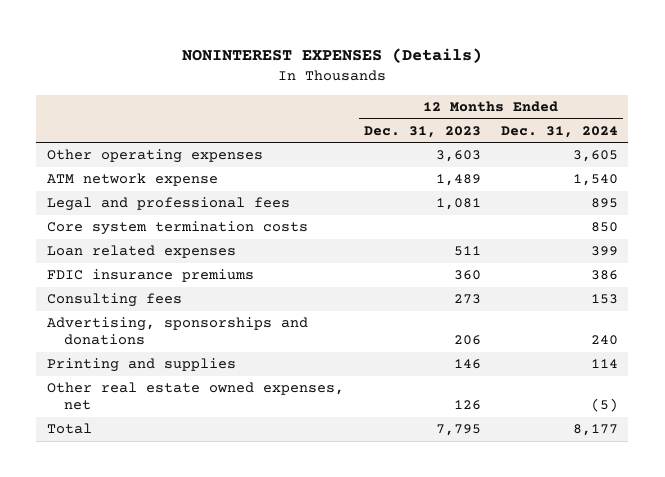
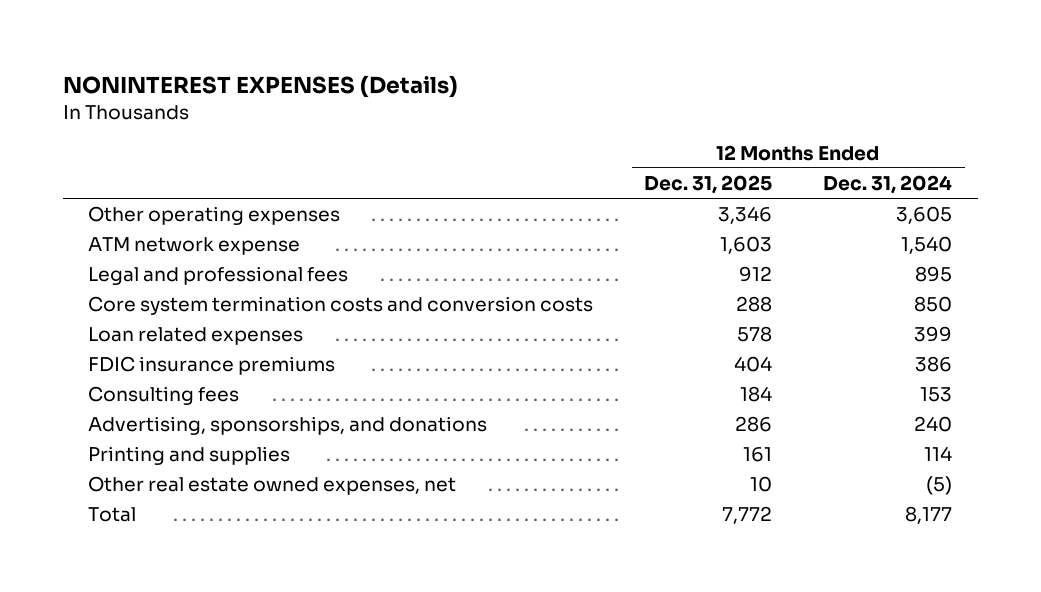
- | 12 Months Ended Dec. 31, 2023 | 12 Months Ended Dec. 31, 2024
+ | 12 Months Ended Dec. 31, 2025 | 12 Months Ended Dec. 31, 2024
- Core system termination costs | | 850
+ Core system termination costs and conversion costs | 288 | 850
- Advertising, sponsorships and donations | 206 | 240
+ Advertising, sponsorships, and donations | 286 | 240

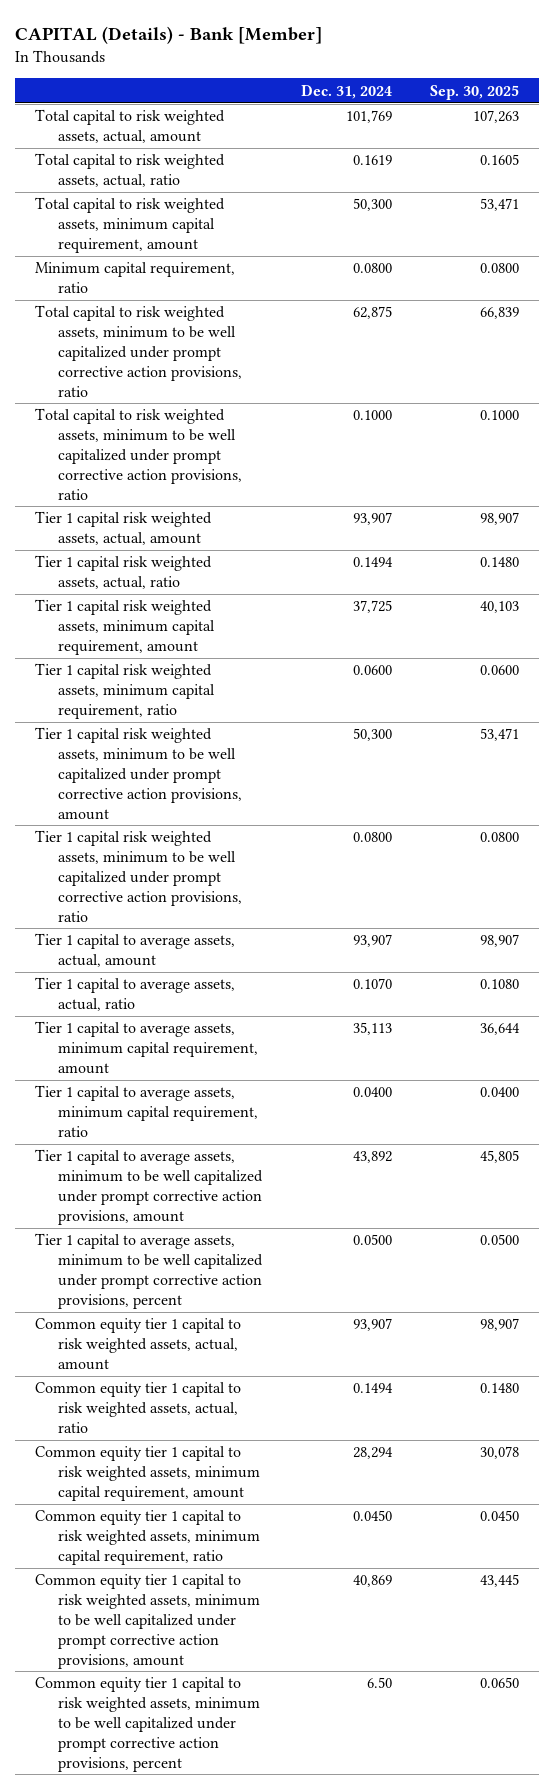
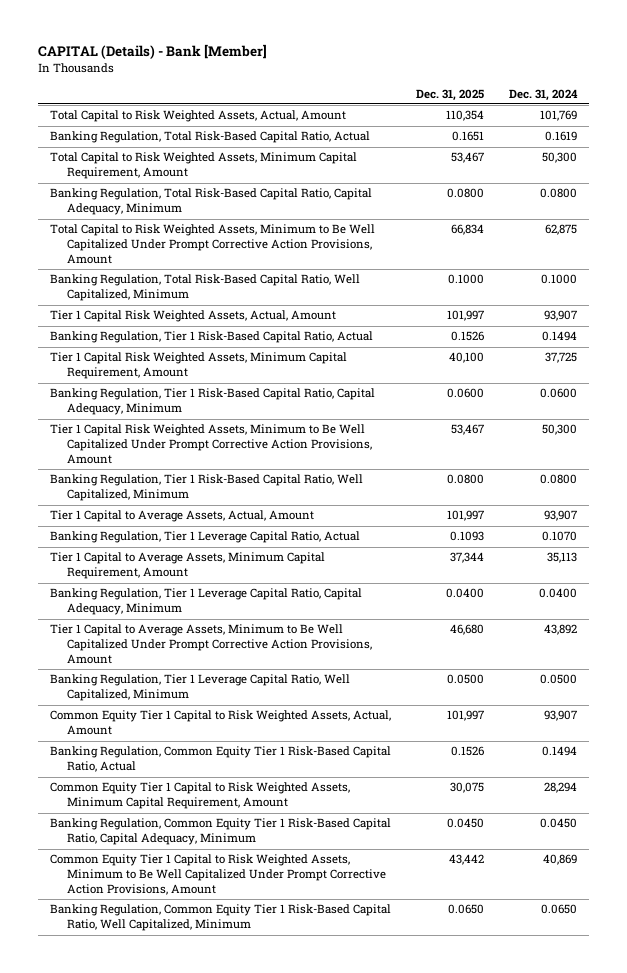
- | Dec. 31, 2024 | Sep. 30, 2025
+ | Dec. 31, 2025 | Dec. 31, 2024
- Total capital to risk weighted assets, actual, amount | 101,769 | 107,263
- Total capital to risk weighted assets, actual, ratio | 0.1619 | 0.1605
- Total capital to risk weighted assets, minimum capital requirement, amount | 50,300 | 53,471
- Minimum capital requirement, ratio | 0.0800 | 0.0800
- Total capital to risk weighted assets, minimum to be well capitalized under prompt corrective action provisions, ratio | 62,875 | 66,839
- Total capital to risk weighted assets, minimum to be well capitalized under prompt corrective action provisions, ratio | 0.1000 | 0.1000
- Tier 1 capital risk weighted assets, actual, amount | 93,907 | 98,907
- Tier 1 capital risk weighted assets, actual, ratio | 0.1494 | 0.1480
- Tier 1 capital risk weighted assets, minimum capital requirement, amount | 37,725 | 40,103
- Tier 1 capital risk weighted assets, minimum capital requirement, ratio | 0.0600 | 0.0600
- Tier 1 capital risk weighted assets, minimum to be well capitalized under prompt corrective action provisions, amount | 50,300 | 53,471
- Tier 1 capital risk weighted assets, minimum to be well capitalized under prompt corrective action provisions, ratio | 0.0800 | 0.0800
- Tier 1 capital to average assets, actual, amount | 93,907 | 98,907
- Tier 1 capital to average assets, actual, ratio | 0.1070 | 0.1080
- Tier 1 capital to average assets, minimum capital requirement, amount | 35,113 | 36,644
- Tier 1 capital to average assets, minimum capital requirement, ratio | 0.0400 | 0.0400
- Tier 1 capital to average assets, minimum to be well capitalized under prompt corrective action provisions, amount | 43,892 | 45,805
- Tier 1 capital to average assets, minimum to be well capitalized under prompt corrective action provisions, percent | 0.0500 | 0.0500
- Common equity tier 1 capital to risk weighted assets, actual, amount | 93,907 | 98,907
- Common equity tier 1 capital to risk weighted assets, actual, ratio | 0.1494 | 0.1480
- Common equity tier 1 capital to risk weighted assets, minimum capital requirement, amount | 28,294 | 30,078
- Common equity tier 1 capital to risk weighted assets, minimum capital requirement, ratio | 0.0450 | 0.0450
- Common equity tier 1 capital to risk weighted assets, minimum to be well capitalized under prompt corrective action provisions, amount | 40,869 | 43,445
- Common equity tier 1 capital to risk weighted assets, minimum to be well capitalized under prompt corrective action provisions, percent | 6.50 | 0.0650
+ Total Capital to Risk Weighted Assets, Actual, Amount | 110,354 | 101,769
+ Banking Regulation, Total Risk-Based Capital Ratio, Actual | 0.1651 | 0.1619
+ Total Capital to Risk Weighted Assets, Minimum Capital Requirement, Amount | 53,467 | 50,300
+ Banking Regulation, Total Risk-Based Capital Ratio, Capital Adequacy, Minimum | 0.0800 | 0.0800
+ Total Capital to Risk Weighted Assets, Minimum to Be Well Capitalized Under Prompt Corrective Action Provisions, Amount | 66,834 | 62,875
+ Banking Regulation, Total Risk-Based Capital Ratio, Well Capitalized, Minimum | 0.1000 | 0.1000
+ Tier 1 Capital Risk Weighted Assets, Actual, Amount | 101,997 | 93,907
+ Banking Regulation, Tier 1 Risk-Based Capital Ratio, Actual | 0.1526 | 0.1494
+ Tier 1 Capital Risk Weighted Assets, Minimum Capital Requirement, Amount | 40,100 | 37,725
+ Banking Regulation, Tier 1 Risk-Based Capital Ratio, Capital Adequacy, Minimum | 0.0600 | 0.0600
+ Tier 1 Capital Risk Weighted Assets, Minimum to Be Well Capitalized Under Prompt Corrective Action Provisions, Amount | 53,467 | 50,300
+ Banking Regulation, Tier 1 Risk-Based Capital Ratio, Well Capitalized, Minimum | 0.0800 | 0.0800
+ Tier 1 Capital to Average Assets, Actual, Amount | 101,997 | 93,907
+ Banking Regulation, Tier 1 Leverage Capital Ratio, Actual | 0.1093 | 0.1070
+ Tier 1 Capital to Average Assets, Minimum Capital Requirement, Amount | 37,344 | 35,113
+ Banking Regulation, Tier 1 Leverage Capital Ratio, Capital Adequacy, Minimum | 0.0400 | 0.0400
+ Tier 1 Capital to Average Assets, Minimum to Be Well Capitalized Under Prompt Corrective Action Provisions, Amount | 46,680 | 43,892
+ Banking Regulation, Tier 1 Leverage Capital Ratio, Well Capitalized, Minimum | 0.0500 | 0.0500
+ Common Equity Tier 1 Capital to Risk Weighted Assets, Actual, Amount | 101,997 | 93,907
+ Banking Regulation, Common Equity Tier 1 Risk-Based Capital Ratio, Actual | 0.1526 | 0.1494
+ Common Equity Tier 1 Capital to Risk Weighted Assets, Minimum Capital Requirement, Amount | 30,075 | 28,294
+ Banking Regulation, Common Equity Tier 1 Risk-Based Capital Ratio, Capital Adequacy, Minimum | 0.0450 | 0.0450
+ Common Equity Tier 1 Capital to Risk Weighted Assets, Minimum to Be Well Capitalized Under Prompt Corrective Action Provisions, Amount | 43,442 | 40,869
+ Banking Regulation, Common Equity Tier 1 Risk-Based Capital Ratio, Well Capitalized, Minimum | 0.0650 | 0.0650

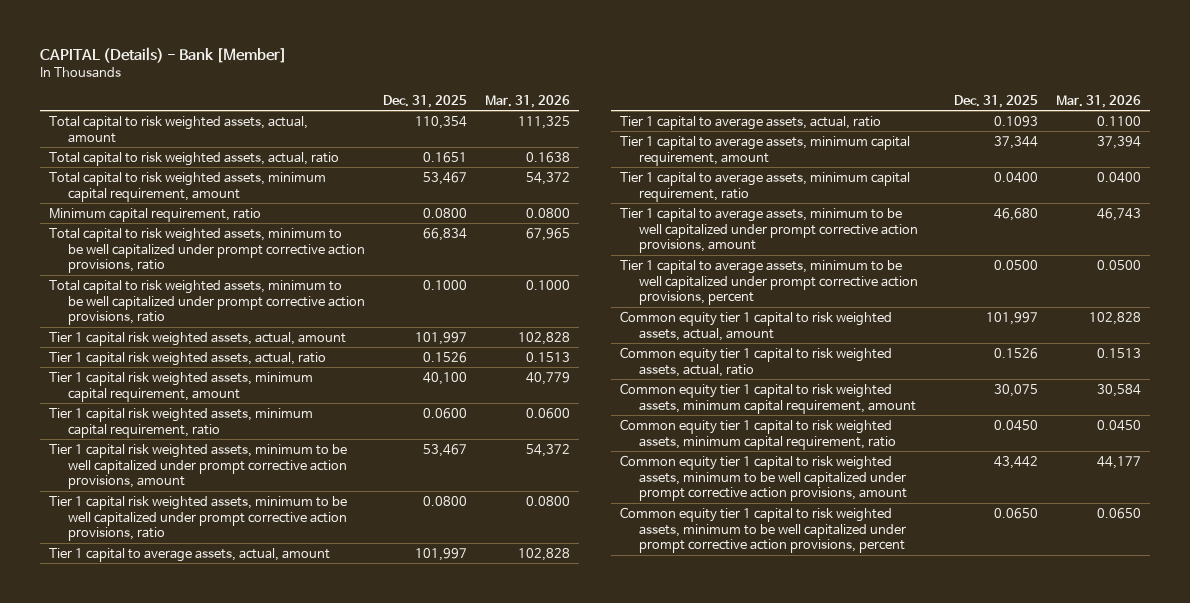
- | Dec. 31, 2025 | Dec. 31, 2024
+ | Dec. 31, 2025 | Mar. 31, 2026
- Total Capital to Risk Weighted Assets, Actual, Amount | 110,354 | 101,769
- Banking Regulation, Total Risk-Based Capital Ratio, Actual | 0.1651 | 0.1619
- Total Capital to Risk Weighted Assets, Minimum Capital Requirement, Amount | 53,467 | 50,300
- Banking Regulation, Total Risk-Based Capital Ratio, Capital Adequacy, Minimum | 0.0800 | 0.0800
- Total Capital to Risk Weighted Assets, Minimum to Be Well Capitalized Under Prompt Corrective Action Provisions, Amount | 66,834 | 62,875
- Banking Regulation, Total Risk-Based Capital Ratio, Well Capitalized, Minimum | 0.1000 | 0.1000
- Tier 1 Capital Risk Weighted Assets, Actual, Amount | 101,997 | 93,907
- Banking Regulation, Tier 1 Risk-Based Capital Ratio, Actual | 0.1526 | 0.1494
- Tier 1 Capital Risk Weighted Assets, Minimum Capital Requirement, Amount | 40,100 | 37,725
- Banking Regulation, Tier 1 Risk-Based Capital Ratio, Capital Adequacy, Minimum | 0.0600 | 0.0600
- Tier 1 Capital Risk Weighted Assets, Minimum to Be Well Capitalized Under Prompt Corrective Action Provisions, Amount | 53,467 | 50,300
- Banking Regulation, Tier 1 Risk-Based Capital Ratio, Well Capitalized, Minimum | 0.0800 | 0.0800
- Tier 1 Capital to Average Assets, Actual, Amount | 101,997 | 93,907
- Banking Regulation, Tier 1 Leverage Capital Ratio, Actual | 0.1093 | 0.1070
- Tier 1 Capital to Average Assets, Minimum Capital Requirement, Amount | 37,344 | 35,113
- Banking Regulation, Tier 1 Leverage Capital Ratio, Capital Adequacy, Minimum | 0.0400 | 0.0400
- Tier 1 Capital to Average Assets, Minimum to Be Well Capitalized Under Prompt Corrective Action Provisions, Amount | 46,680 | 43,892
- Banking Regulation, Tier 1 Leverage Capital Ratio, Well Capitalized, Minimum | 0.0500 | 0.0500
- Common Equity Tier 1 Capital to Risk Weighted Assets, Actual, Amount | 101,997 | 93,907
- Banking Regulation, Common Equity Tier 1 Risk-Based Capital Ratio, Actual | 0.1526 | 0.1494
- Common Equity Tier 1 Capital to Risk Weighted Assets, Minimum Capital Requirement, Amount | 30,075 | 28,294
- Banking Regulation, Common Equity Tier 1 Risk-Based Capital Ratio, Capital Adequacy, Minimum | 0.0450 | 0.0450
- Common Equity Tier 1 Capital to Risk Weighted Assets, Minimum to Be Well Capitalized Under Prompt Corrective Action Provisions, Amount | 43,442 | 40,869
- Banking Regulation, Common Equity Tier 1 Risk-Based Capital Ratio, Well Capitalized, Minimum | 0.0650 | 0.0650
+ Total capital to risk weighted assets, actual, amount | 110,354 | 111,325
+ Total capital to risk weighted assets, actual, ratio | 0.1651 | 0.1638
+ Total capital to risk weighted assets, minimum capital requirement, amount | 53,467 | 54,372
+ Minimum capital requirement, ratio | 0.0800 | 0.0800
+ Total capital to risk weighted assets, minimum to be well capitalized under prompt corrective action provisions, ratio | 66,834 | 67,965
+ Total capital to risk weighted assets, minimum to be well capitalized under prompt corrective action provisions, ratio | 0.1000 | 0.1000
+ Tier 1 capital risk weighted assets, actual, amount | 101,997 | 102,828
+ Tier 1 capital risk weighted assets, actual, ratio | 0.1526 | 0.1513
+ Tier 1 capital risk weighted assets, minimum capital requirement, amount | 40,100 | 40,779
+ Tier 1 capital risk weighted assets, minimum capital requirement, ratio | 0.0600 | 0.0600
+ Tier 1 capital risk weighted assets, minimum to be well capitalized under prompt corrective action provisions, amount | 53,467 | 54,372
+ Tier 1 capital risk weighted assets, minimum to be well capitalized under prompt corrective action provisions, ratio | 0.0800 | 0.0800
+ Tier 1 capital to average assets, actual, amount | 101,997 | 102,828
+ Tier 1 capital to average assets, actual, ratio | 0.1093 | 0.1100
+ Tier 1 capital to average assets, minimum capital requirement, amount | 37,344 | 37,394
+ Tier 1 capital to average assets, minimum capital requirement, ratio | 0.0400 | 0.0400
+ Tier 1 capital to average assets, minimum to be well capitalized under prompt corrective action provisions, amount | 46,680 | 46,743
+ Tier 1 capital to average assets, minimum to be well capitalized under prompt corrective action provisions, percent | 0.0500 | 0.0500
+ Common equity tier 1 capital to risk weighted assets, actual, amount | 101,997 | 102,828
+ Common equity tier 1 capital to risk weighted assets, actual, ratio | 0.1526 | 0.1513
+ Common equity tier 1 capital to risk weighted assets, minimum capital requirement, amount | 30,075 | 30,584
+ Common equity tier 1 capital to risk weighted assets, minimum capital requirement, ratio | 0.0450 | 0.0450
+ Common equity tier 1 capital to risk weighted assets, minimum to be well capitalized under prompt corrective action provisions, amount | 43,442 | 44,177
+ Common equity tier 1 capital to risk weighted assets, minimum to be well capitalized under prompt corrective action provisions, percent | 0.0650 | 0.0650

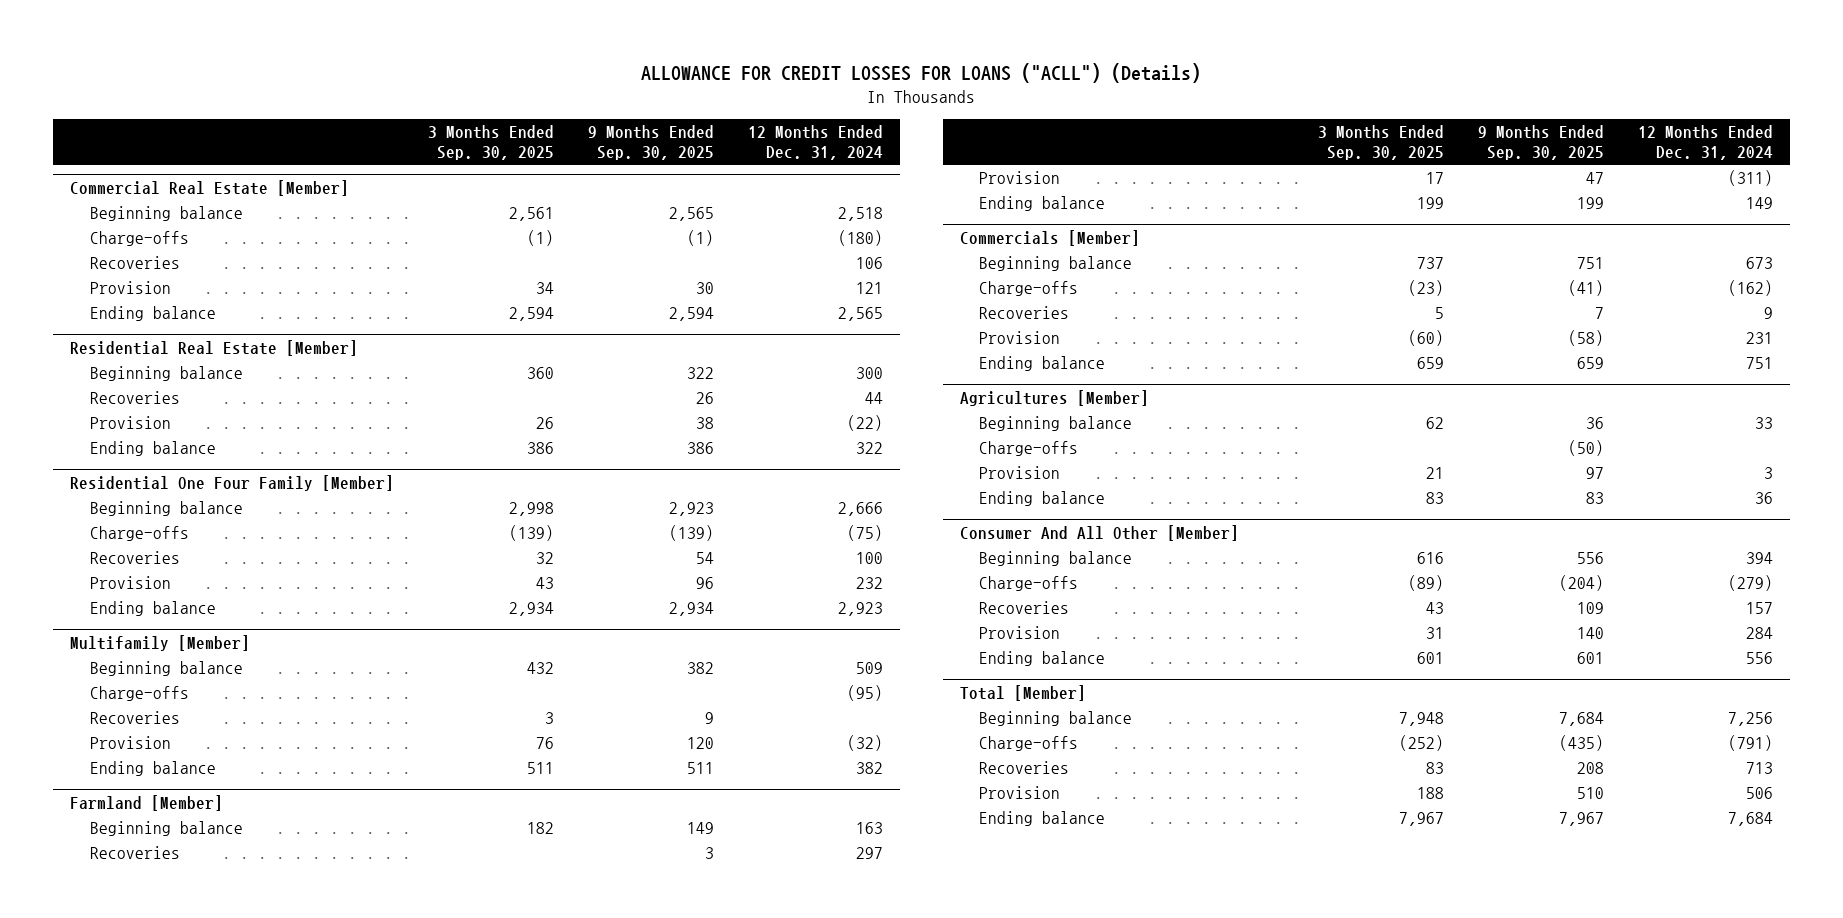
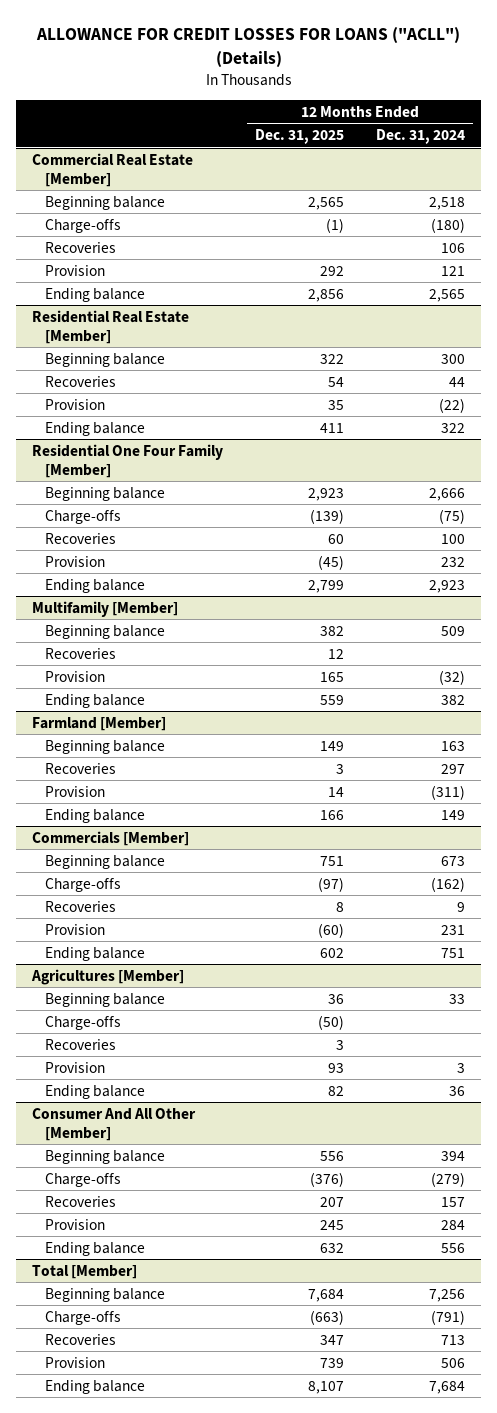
- | 3 Months Ended Sep. 30, 2025 | 9 Months Ended Sep. 30, 2025 | 12 Months Ended Dec. 31, 2024
+ | 12 Months Ended Dec. 31, 2025 | 12 Months Ended Dec. 31, 2024
@ Multifamily [Member]
- Charge-offs | | | (95)
@ Agricultures [Member]
+ Recoveries | 3 |

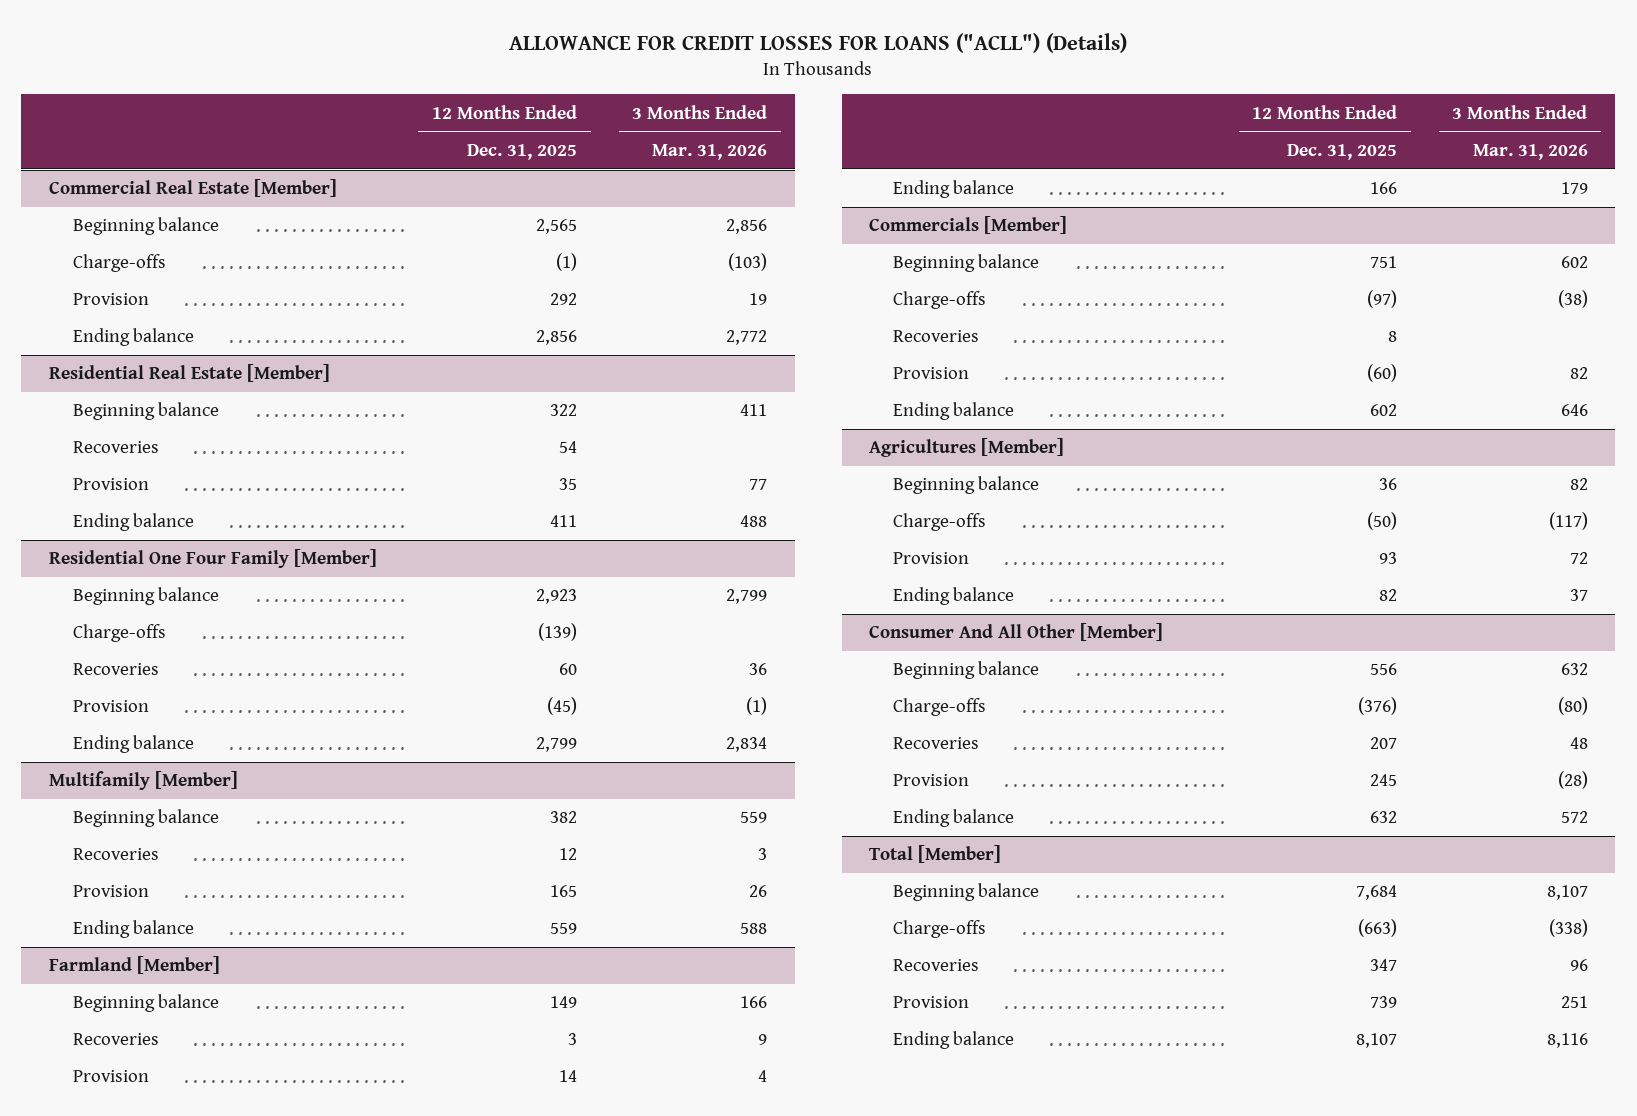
- | 12 Months Ended Dec. 31, 2025 | 12 Months Ended Dec. 31, 2024
+ | 12 Months Ended Dec. 31, 2025 | 3 Months Ended Mar. 31, 2026
@ Commercial Real Estate [Member]
- Recoveries | | 106
@ Agricultures [Member]
- Recoveries | 3 |

